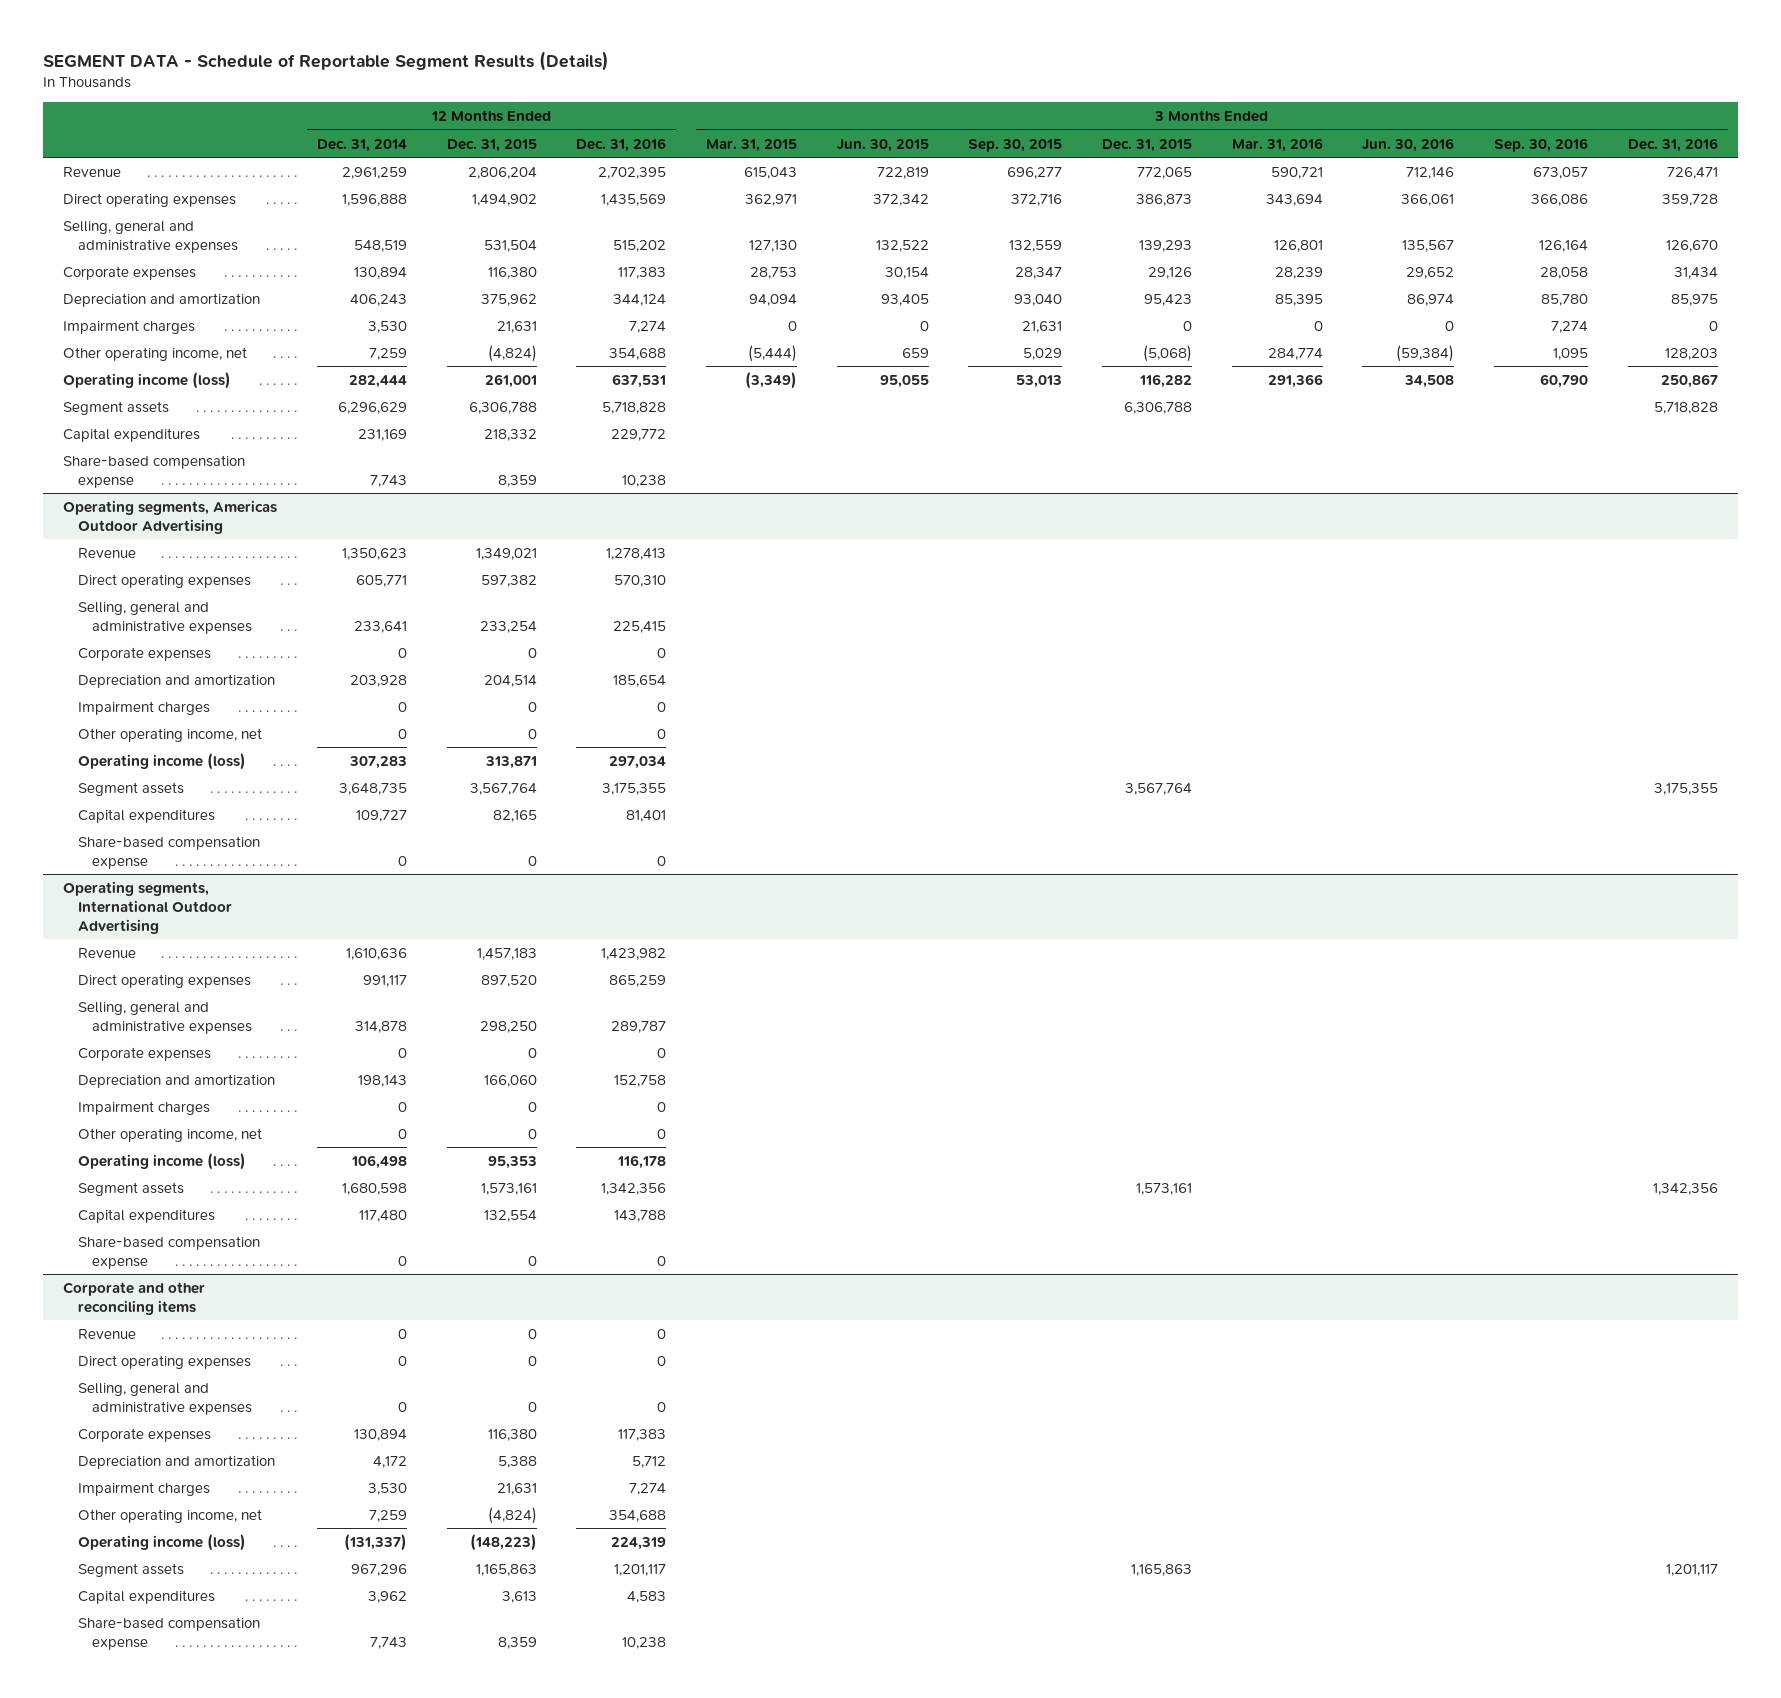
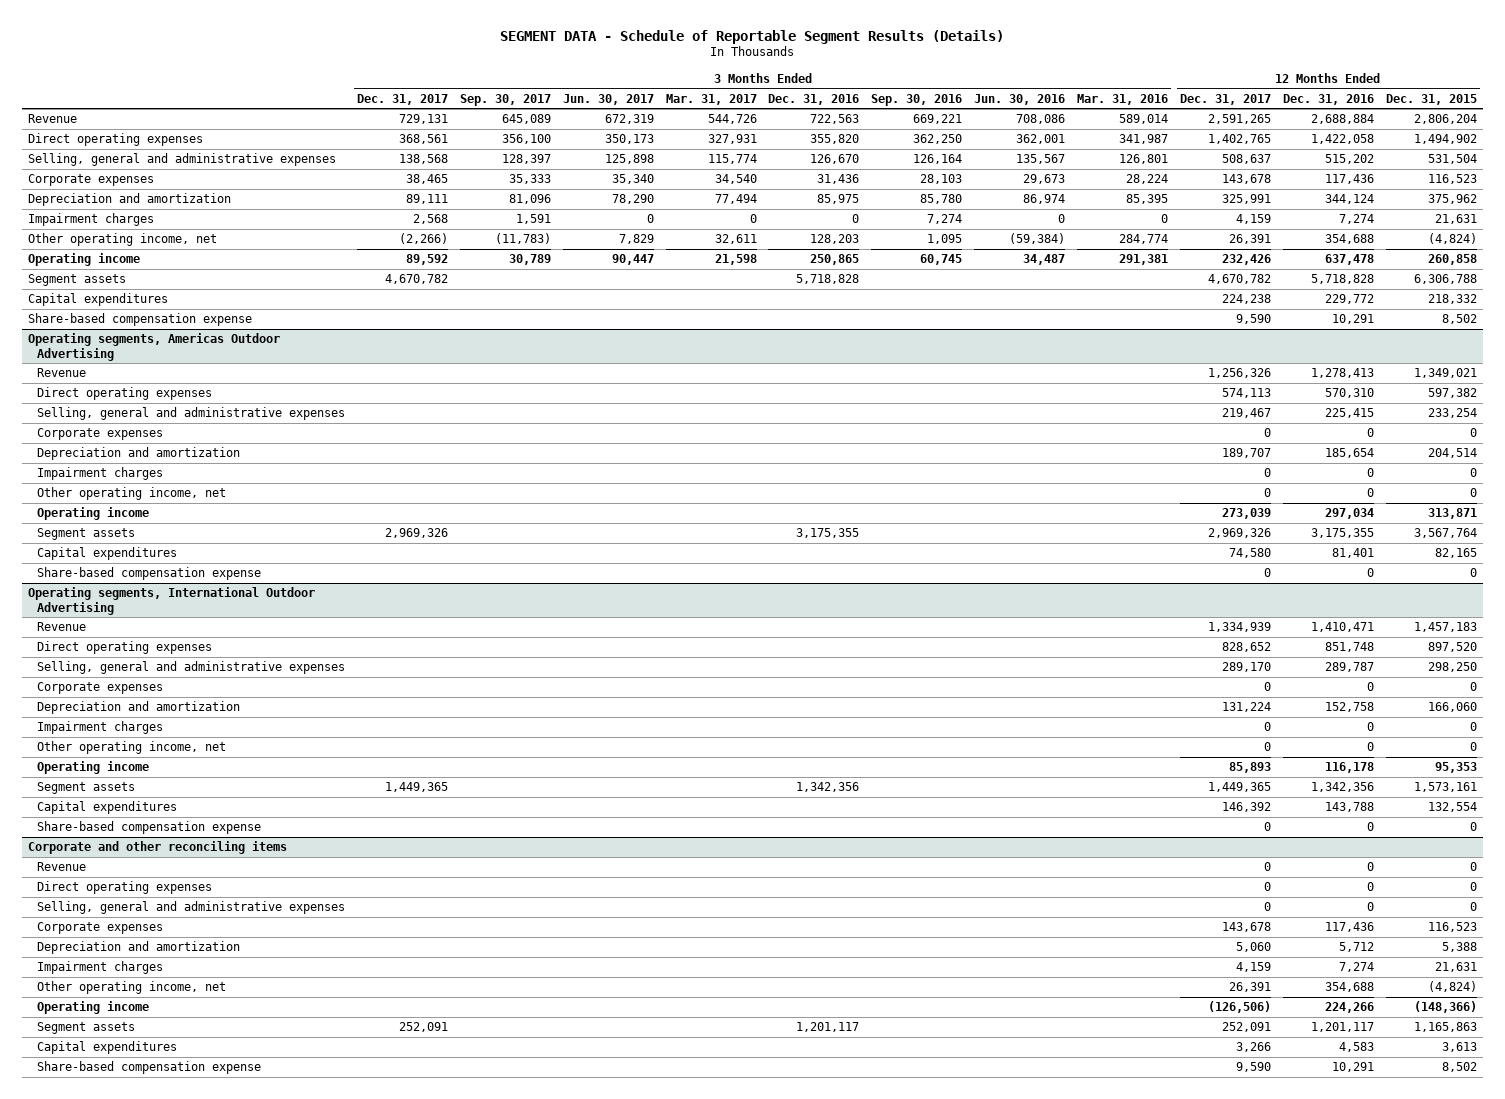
- | 12 Months Ended Dec. 31, 2014 | 12 Months Ended Dec. 31, 2015 | 12 Months Ended Dec. 31, 2016 | 3 Months Ended Mar. 31, 2015 | 3 Months Ended Jun. 30, 2015 | 3 Months Ended Sep. 30, 2015 | 3 Months Ended Dec. 31, 2015 | 3 Months Ended Mar. 31, 2016 | 3 Months Ended Jun. 30, 2016 | 3 Months Ended Sep. 30, 2016 | 3 Months Ended Dec. 31, 2016
+ | 3 Months Ended Dec. 31, 2017 | 3 Months Ended Sep. 30, 2017 | 3 Months Ended Jun. 30, 2017 | 3 Months Ended Mar. 31, 2017 | 3 Months Ended Dec. 31, 2016 | 3 Months Ended Sep. 30, 2016 | 3 Months Ended Jun. 30, 2016 | 3 Months Ended Mar. 31, 2016 | 12 Months Ended Dec. 31, 2017 | 12 Months Ended Dec. 31, 2016 | 12 Months Ended Dec. 31, 2015
- Revenue | 2,961,259 | 2,806,204 | 2,702,395 | 615,043 | 722,819 | 696,277 | 772,065 | 590,721 | 712,146 | 673,057 | 726,471
- Direct operating expenses | 1,596,888 | 1,494,902 | 1,435,569 | 362,971 | 372,342 | 372,716 | 386,873 | 343,694 | 366,061 | 366,086 | 359,728
+ Revenue | 729,131 | 645,089 | 672,319 | 544,726 | 722,563 | 669,221 | 708,086 | 589,014 | 2,591,265 | 2,688,884 | 2,806,204
+ Direct operating expenses | 368,561 | 356,100 | 350,173 | 327,931 | 355,820 | 362,250 | 362,001 | 341,987 | 1,402,765 | 1,422,058 | 1,494,902
- Corporate expenses | 130,894 | 116,380 | 117,383 | 28,753 | 30,154 | 28,347 | 29,126 | 28,239 | 29,652 | 28,058 | 31,434
+ Corporate expenses | 38,465 | 35,333 | 35,340 | 34,540 | 31,436 | 28,103 | 29,673 | 28,224 | 143,678 | 117,436 | 116,523
- Operating income (loss) | 282,444 | 261,001 | 637,531 | (3,349) | 95,055 | 53,013 | 116,282 | 291,366 | 34,508 | 60,790 | 250,867
+ Operating income | 89,592 | 30,789 | 90,447 | 21,598 | 250,865 | 60,745 | 34,487 | 291,381 | 232,426 | 637,478 | 260,858
- Share-based compensation expense | 7,743 | 8,359 | 10,238 | | | | | | | |
+ Share-based compensation expense | | | | | | | | | 9,590 | 10,291 | 8,502
@ Operating segments, Americas Outdoor Advertising
- Operating income (loss) | 307,283 | 313,871 | 297,034 | | | | | | | |
+ Operating income | | | | | | | | | 273,039 | 297,034 | 313,871
@ Operating segments, International Outdoor Advertising
- Revenue | 1,610,636 | 1,457,183 | 1,423,982 | | | | | | | |
- Direct operating expenses | 991,117 | 897,520 | 865,259 | | | | | | | |
+ Revenue | | | | | | | | | 1,334,939 | 1,410,471 | 1,457,183
+ Direct operating expenses | | | | | | | | | 828,652 | 851,748 | 897,520
- Operating income (loss) | 106,498 | 95,353 | 116,178 | | | | | | | |
+ Operating income | | | | | | | | | 85,893 | 116,178 | 95,353
@ Corporate and other reconciling items
- Corporate expenses | 130,894 | 116,380 | 117,383 | | | | | | | |
+ Corporate expenses | | | | | | | | | 143,678 | 117,436 | 116,523
- Operating income (loss) | (131,337) | (148,223) | 224,319 | | | | | | | |
+ Operating income | | | | | | | | | (126,506) | 224,266 | (148,366)
- Share-based compensation expense | 7,743 | 8,359 | 10,238 | | | | | | | |
+ Share-based compensation expense | | | | | | | | | 9,590 | 10,291 | 8,502

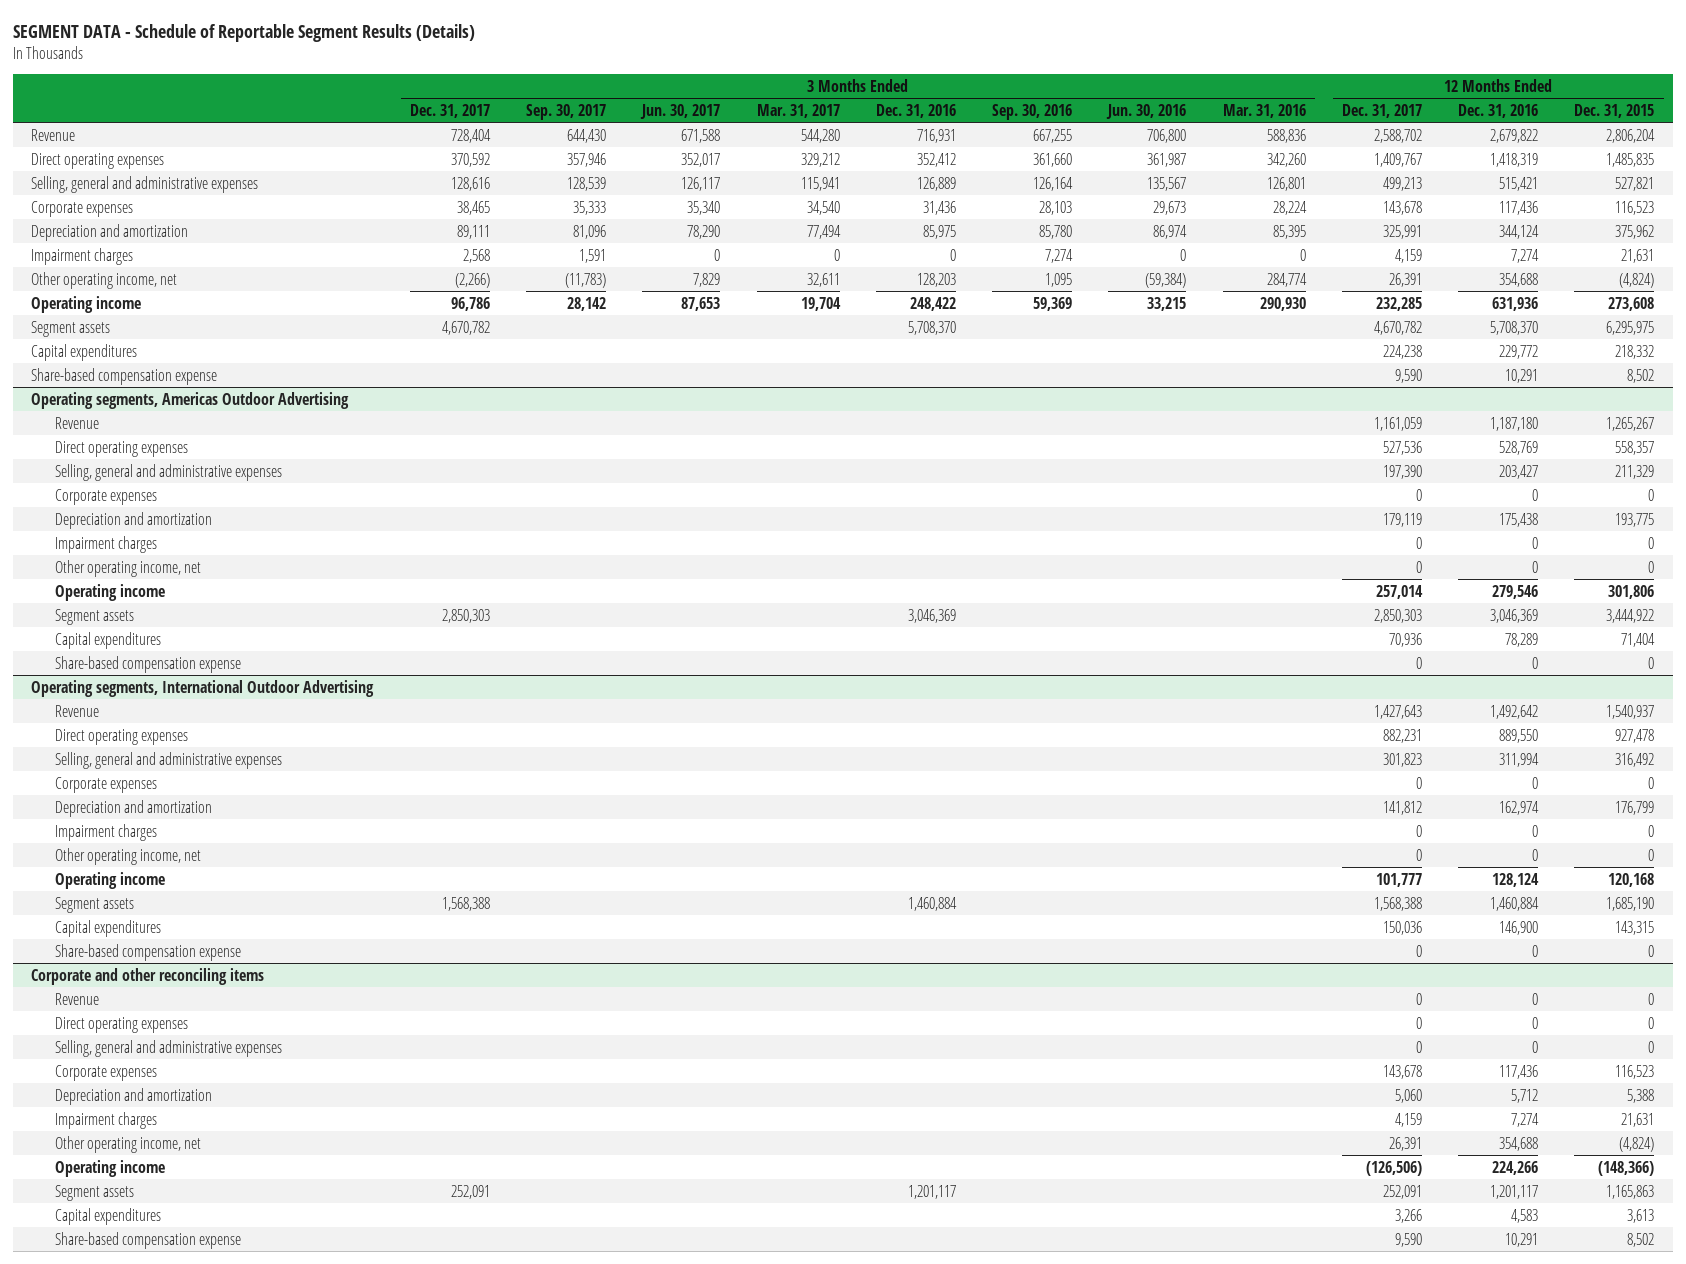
- Revenue | 729,131 | 645,089 | 672,319 | 544,726 | 722,563 | 669,221 | 708,086 | 589,014 | 2,591,265 | 2,688,884 | 2,806,204
- Direct operating expenses | 368,561 | 356,100 | 350,173 | 327,931 | 355,820 | 362,250 | 362,001 | 341,987 | 1,402,765 | 1,422,058 | 1,494,902
- Selling, general and administrative expenses | 138,568 | 128,397 | 125,898 | 115,774 | 126,670 | 126,164 | 135,567 | 126,801 | 508,637 | 515,202 | 531,504
+ Revenue | 728,404 | 644,430 | 671,588 | 544,280 | 716,931 | 667,255 | 706,800 | 588,836 | 2,588,702 | 2,679,822 | 2,806,204
+ Direct operating expenses | 370,592 | 357,946 | 352,017 | 329,212 | 352,412 | 361,660 | 361,987 | 342,260 | 1,409,767 | 1,418,319 | 1,485,835
+ Selling, general and administrative expenses | 128,616 | 128,539 | 126,117 | 115,941 | 126,889 | 126,164 | 135,567 | 126,801 | 499,213 | 515,421 | 527,821
- Operating income | 89,592 | 30,789 | 90,447 | 21,598 | 250,865 | 60,745 | 34,487 | 291,381 | 232,426 | 637,478 | 260,858
- Segment assets | 4,670,782 | | | | 5,718,828 | | | | 4,670,782 | 5,718,828 | 6,306,788
+ Operating income | 96,786 | 28,142 | 87,653 | 19,704 | 248,422 | 59,369 | 33,215 | 290,930 | 232,285 | 631,936 | 273,608
+ Segment assets | 4,670,782 | | | | 5,708,370 | | | | 4,670,782 | 5,708,370 | 6,295,975
@ Operating segments, Americas Outdoor Advertising
- Revenue | | | | | | | | | 1,256,326 | 1,278,413 | 1,349,021
- Direct operating expenses | | | | | | | | | 574,113 | 570,310 | 597,382
- Selling, general and administrative expenses | | | | | | | | | 219,467 | 225,415 | 233,254
+ Revenue | | | | | | | | | 1,161,059 | 1,187,180 | 1,265,267
+ Direct operating expenses | | | | | | | | | 527,536 | 528,769 | 558,357
+ Selling, general and administrative expenses | | | | | | | | | 197,390 | 203,427 | 211,329
- Depreciation and amortization | | | | | | | | | 189,707 | 185,654 | 204,514
+ Depreciation and amortization | | | | | | | | | 179,119 | 175,438 | 193,775
- Operating income | | | | | | | | | 273,039 | 297,034 | 313,871
- Segment assets | 2,969,326 | | | | 3,175,355 | | | | 2,969,326 | 3,175,355 | 3,567,764
- Capital expenditures | | | | | | | | | 74,580 | 81,401 | 82,165
+ Operating income | | | | | | | | | 257,014 | 279,546 | 301,806
+ Segment assets | 2,850,303 | | | | 3,046,369 | | | | 2,850,303 | 3,046,369 | 3,444,922
+ Capital expenditures | | | | | | | | | 70,936 | 78,289 | 71,404
@ Operating segments, International Outdoor Advertising
- Revenue | | | | | | | | | 1,334,939 | 1,410,471 | 1,457,183
- Direct operating expenses | | | | | | | | | 828,652 | 851,748 | 897,520
- Selling, general and administrative expenses | | | | | | | | | 289,170 | 289,787 | 298,250
+ Revenue | | | | | | | | | 1,427,643 | 1,492,642 | 1,540,937
+ Direct operating expenses | | | | | | | | | 882,231 | 889,550 | 927,478
+ Selling, general and administrative expenses | | | | | | | | | 301,823 | 311,994 | 316,492
- Depreciation and amortization | | | | | | | | | 131,224 | 152,758 | 166,060
+ Depreciation and amortization | | | | | | | | | 141,812 | 162,974 | 176,799
- Operating income | | | | | | | | | 85,893 | 116,178 | 95,353
- Segment assets | 1,449,365 | | | | 1,342,356 | | | | 1,449,365 | 1,342,356 | 1,573,161
- Capital expenditures | | | | | | | | | 146,392 | 143,788 | 132,554
+ Operating income | | | | | | | | | 101,777 | 128,124 | 120,168
+ Segment assets | 1,568,388 | | | | 1,460,884 | | | | 1,568,388 | 1,460,884 | 1,685,190
+ Capital expenditures | | | | | | | | | 150,036 | 146,900 | 143,315

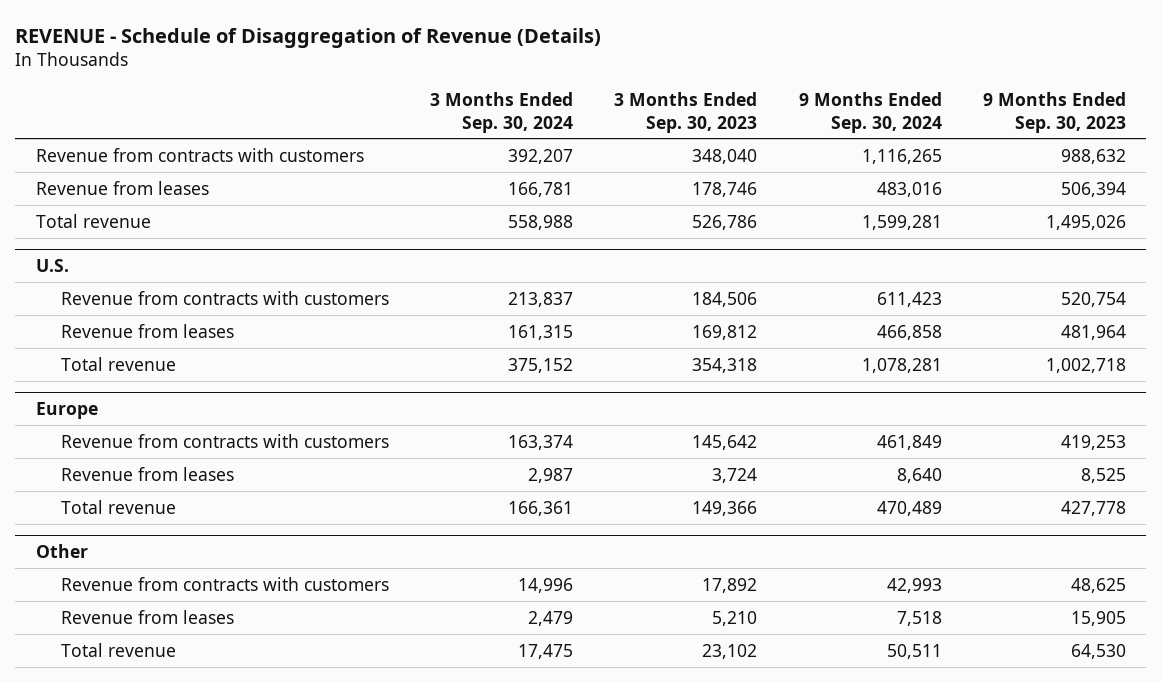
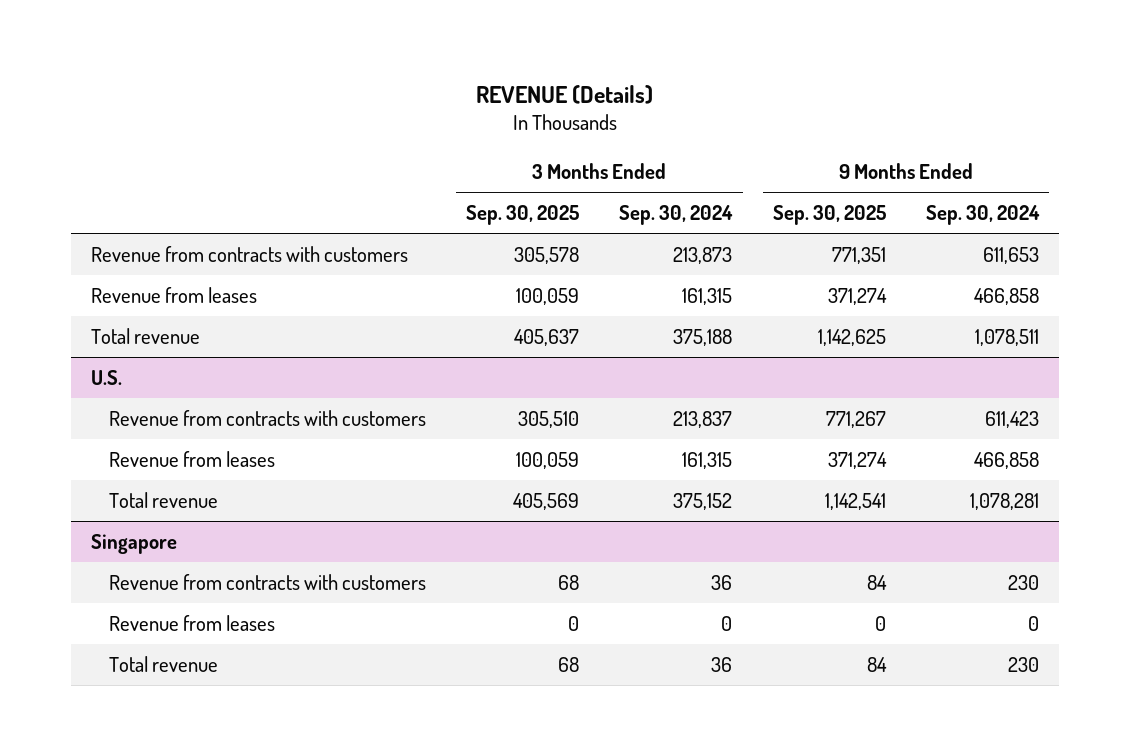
- REVENUE - Schedule of Disaggregation of Revenue (Details)
+ REVENUE (Details)
- | 3 Months Ended Sep. 30, 2024 | 3 Months Ended Sep. 30, 2023 | 9 Months Ended Sep. 30, 2024 | 9 Months Ended Sep. 30, 2023
+ | 3 Months Ended Sep. 30, 2025 | 3 Months Ended Sep. 30, 2024 | 9 Months Ended Sep. 30, 2025 | 9 Months Ended Sep. 30, 2024
- Revenue from contracts with customers | 392,207 | 348,040 | 1,116,265 | 988,632
- Revenue from leases | 166,781 | 178,746 | 483,016 | 506,394
- Total revenue | 558,988 | 526,786 | 1,599,281 | 1,495,026
+ Revenue from contracts with customers | 305,578 | 213,873 | 771,351 | 611,653
+ Revenue from leases | 100,059 | 161,315 | 371,274 | 466,858
+ Total revenue | 405,637 | 375,188 | 1,142,625 | 1,078,511
- Europe
- Revenue from contracts with customers | 163,374 | 145,642 | 461,849 | 419,253
- Revenue from leases | 2,987 | 3,724 | 8,640 | 8,525
- Total revenue | 166,361 | 149,366 | 470,489 | 427,778
- Other
- Revenue from contracts with customers | 14,996 | 17,892 | 42,993 | 48,625
- Revenue from leases | 2,479 | 5,210 | 7,518 | 15,905
- Total revenue | 17,475 | 23,102 | 50,511 | 64,530
+ Singapore
+ Revenue from contracts with customers | 68 | 36 | 84 | 230
+ Revenue from leases | 0 | 0 | 0 | 0
+ Total revenue | 68 | 36 | 84 | 230

